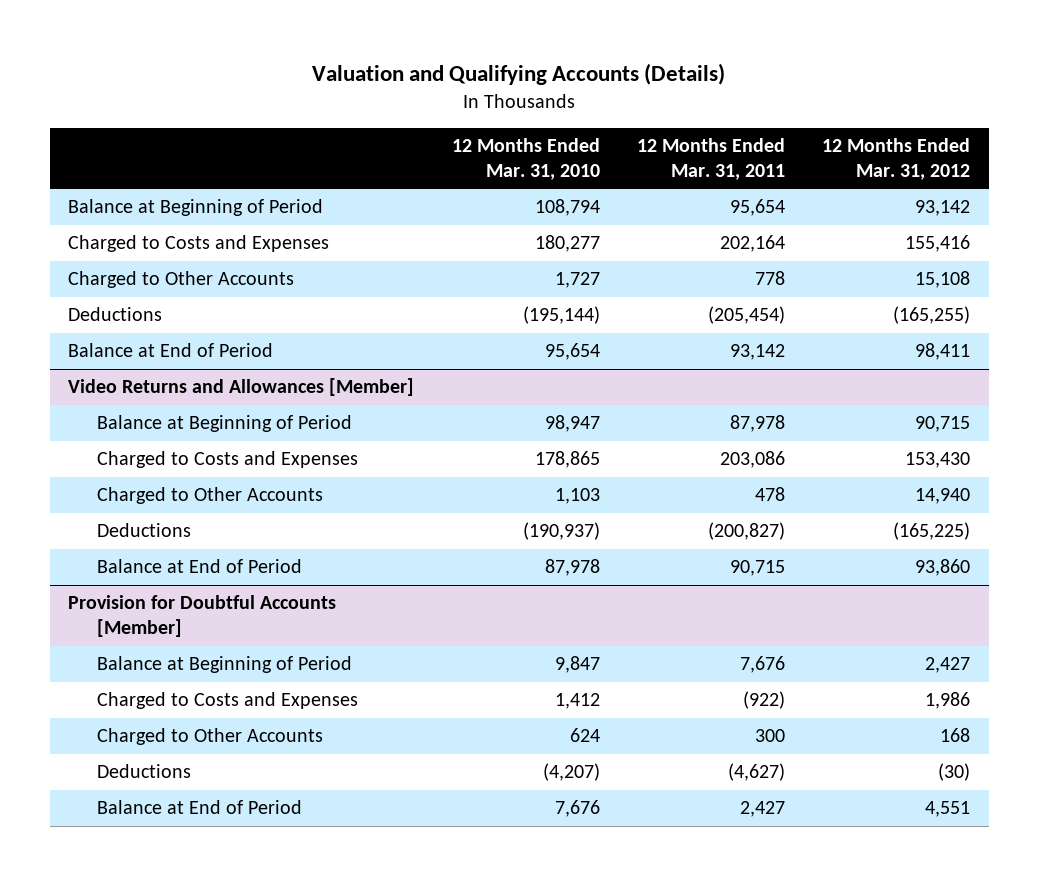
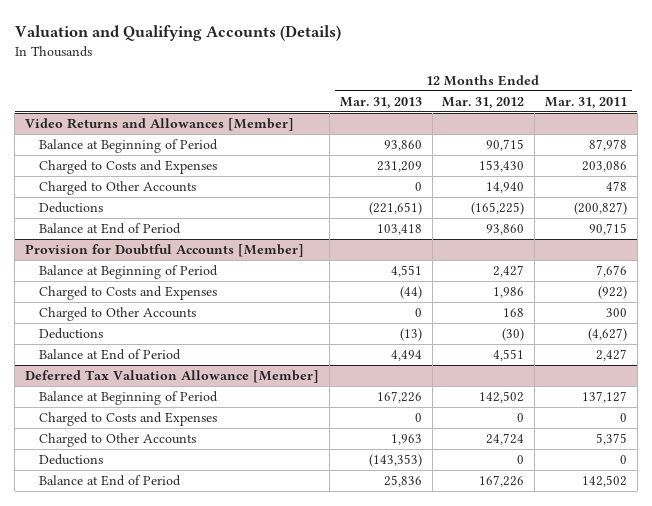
- | 12 Months Ended Mar. 31, 2010 | 12 Months Ended Mar. 31, 2011 | 12 Months Ended Mar. 31, 2012
+ | 12 Months Ended Mar. 31, 2013 | 12 Months Ended Mar. 31, 2012 | 12 Months Ended Mar. 31, 2011
- Balance at Beginning of Period | 108,794 | 95,654 | 93,142
- Charged to Costs and Expenses | 180,277 | 202,164 | 155,416
- Charged to Other Accounts | 1,727 | 778 | 15,108
- Deductions | (195,144) | (205,454) | (165,255)
- Balance at End of Period | 95,654 | 93,142 | 98,411
+ Deferred Tax Valuation Allowance [Member]
+ Balance at Beginning of Period | 167,226 | 142,502 | 137,127
+ Charged to Costs and Expenses | 0 | 0 | 0
+ Charged to Other Accounts | 1,963 | 24,724 | 5,375
+ Deductions | (143,353) | 0 | 0
+ Balance at End of Period | 25,836 | 167,226 | 142,502

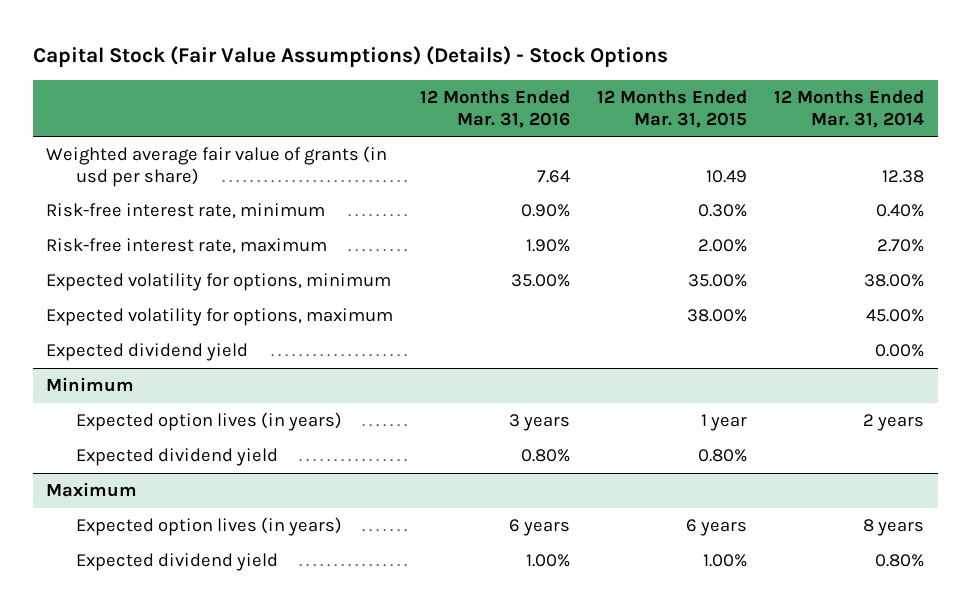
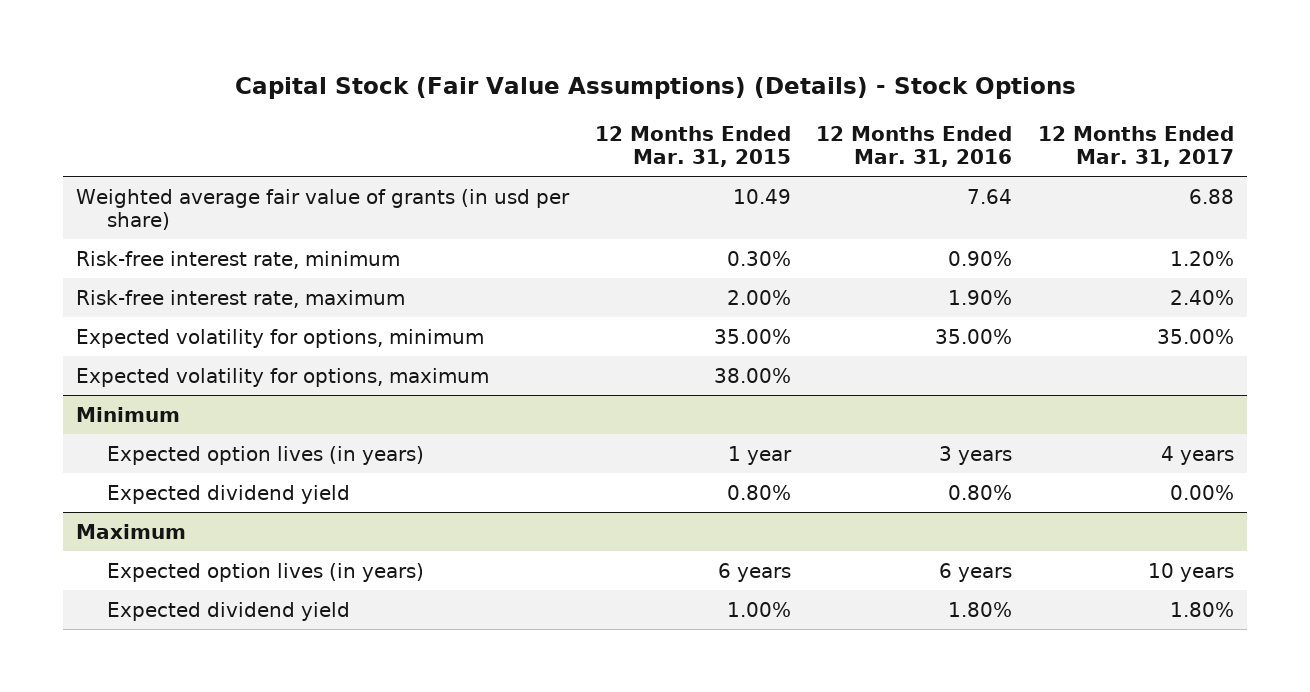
- | 12 Months Ended Mar. 31, 2016 | 12 Months Ended Mar. 31, 2015 | 12 Months Ended Mar. 31, 2014
+ | 12 Months Ended Mar. 31, 2015 | 12 Months Ended Mar. 31, 2016 | 12 Months Ended Mar. 31, 2017
- Expected dividend yield | | | 0.00%
@ Maximum
- Expected dividend yield | 1.00% | 1.00% | 0.80%
+ Expected dividend yield | 1.00% | 1.80% | 1.80%

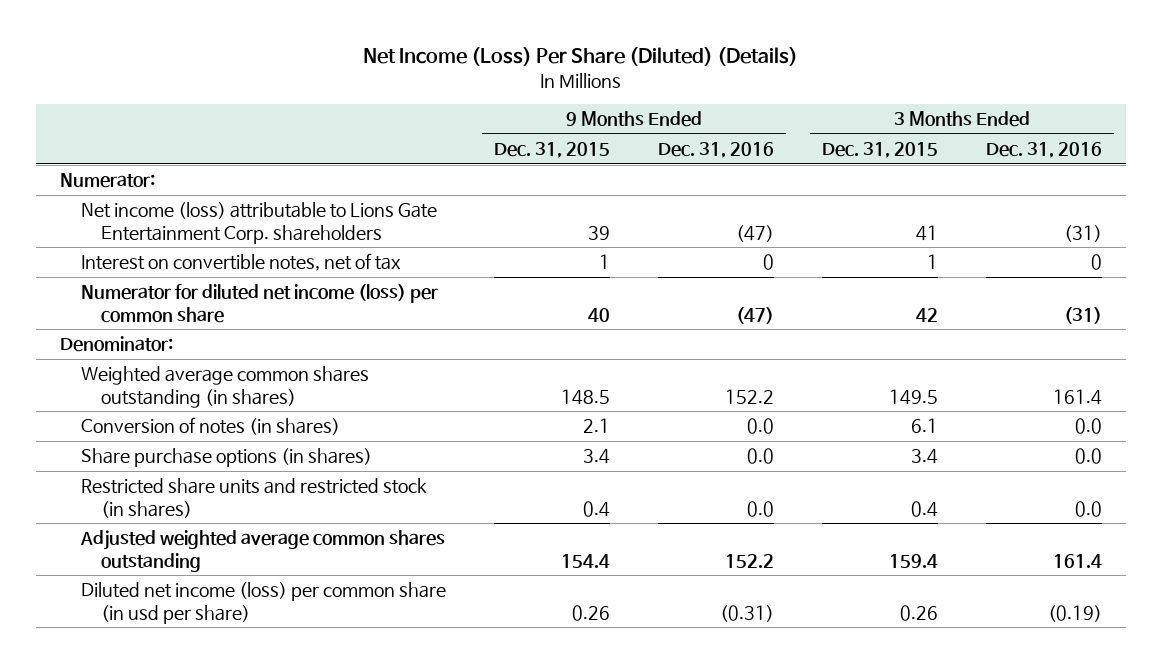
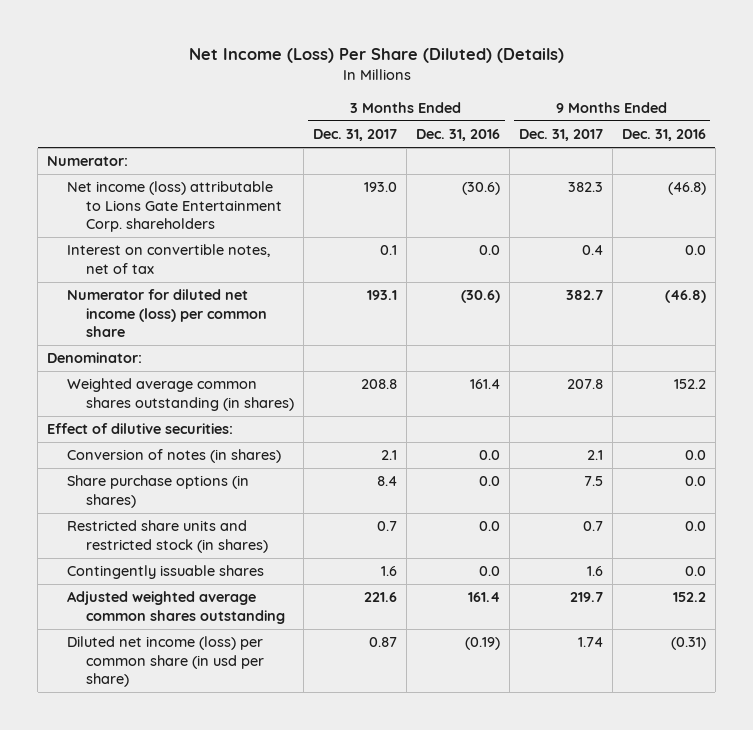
- | 9 Months Ended Dec. 31, 2015 | 9 Months Ended Dec. 31, 2016 | 3 Months Ended Dec. 31, 2015 | 3 Months Ended Dec. 31, 2016
+ | 3 Months Ended Dec. 31, 2017 | 3 Months Ended Dec. 31, 2016 | 9 Months Ended Dec. 31, 2017 | 9 Months Ended Dec. 31, 2016
- Net income (loss) attributable to Lions Gate Entertainment Corp. shareholders | 39 | (47) | 41 | (31)
- Interest on convertible notes, net of tax | 1 | 0 | 1 | 0
- Numerator for diluted net income (loss) per common share | 40 | (47) | 42 | (31)
+ Net income (loss) attributable to Lions Gate Entertainment Corp. shareholders | 193.0 | (30.6) | 382.3 | (46.8)
+ Interest on convertible notes, net of tax | 0.1 | 0.0 | 0.4 | 0.0
+ Numerator for diluted net income (loss) per common share | 193.1 | (30.6) | 382.7 | (46.8)
+ Effect of dilutive securities:
+ Contingently issuable shares | 1.6 | 0.0 | 1.6 | 0.0

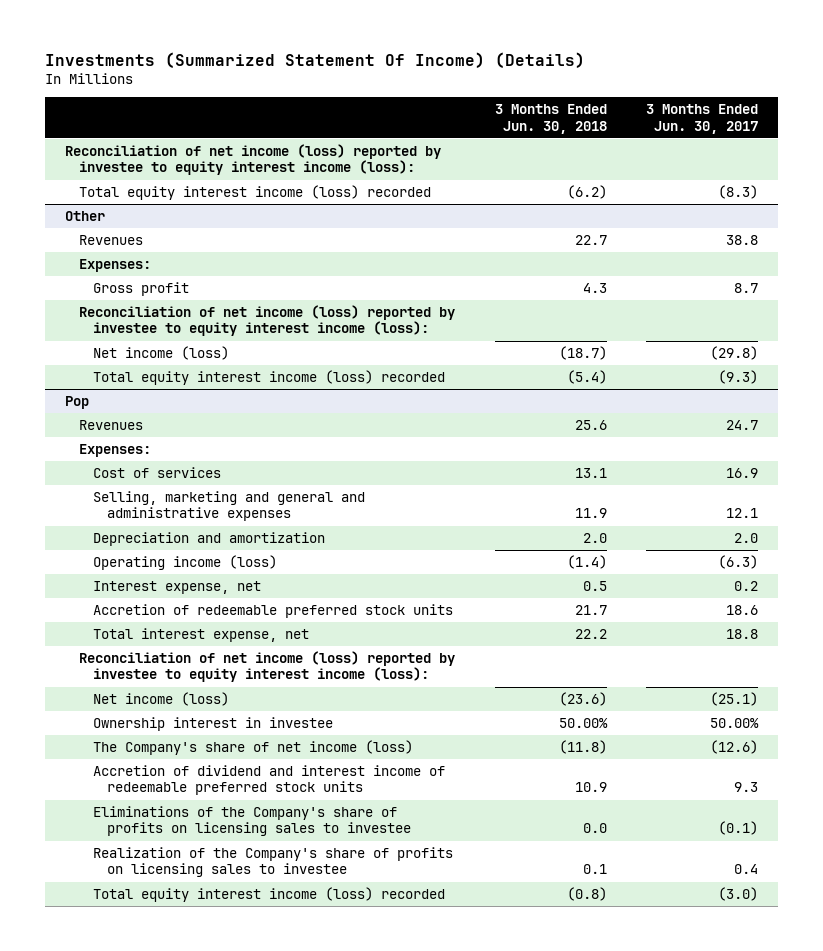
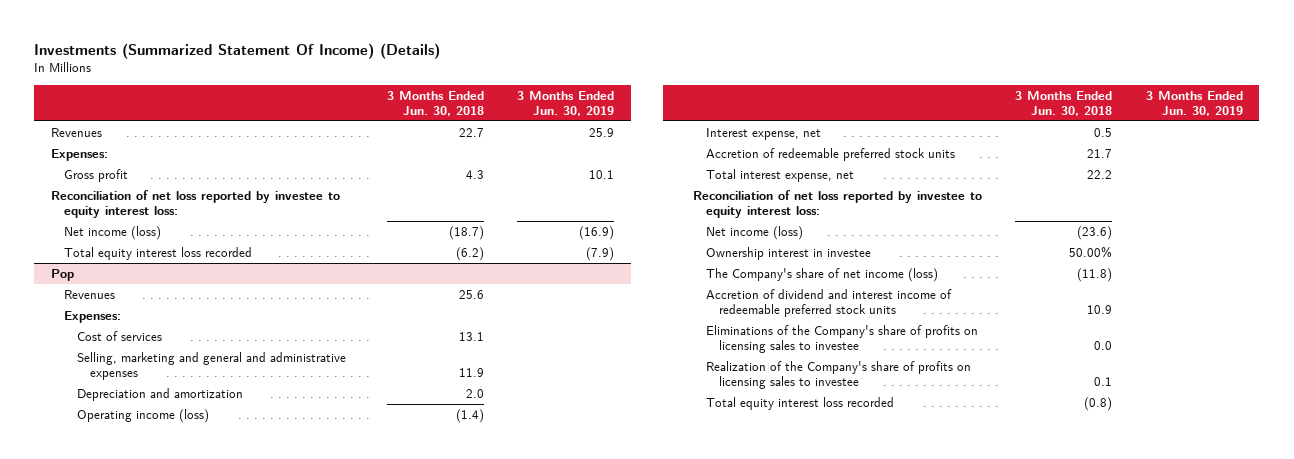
- | 3 Months Ended Jun. 30, 2018 | 3 Months Ended Jun. 30, 2017
+ | 3 Months Ended Jun. 30, 2018 | 3 Months Ended Jun. 30, 2019
- Reconciliation of net income (loss) reported by investee to equity interest income (loss):
- Total equity interest income (loss) recorded | (6.2) | (8.3)
- Other
- Reconciliation of net income (loss) reported by investee to equity interest income (loss):
+ Reconciliation of net loss reported by investee to equity interest loss:
- Total equity interest income (loss) recorded | (5.4) | (9.3)
+ Total equity interest loss recorded | (6.2) | (7.9)
@ Pop
- Reconciliation of net income (loss) reported by investee to equity interest income (loss):
+ Reconciliation of net loss reported by investee to equity interest loss:
- Total equity interest income (loss) recorded | (0.8) | (3.0)
+ Total equity interest loss recorded | (0.8) |

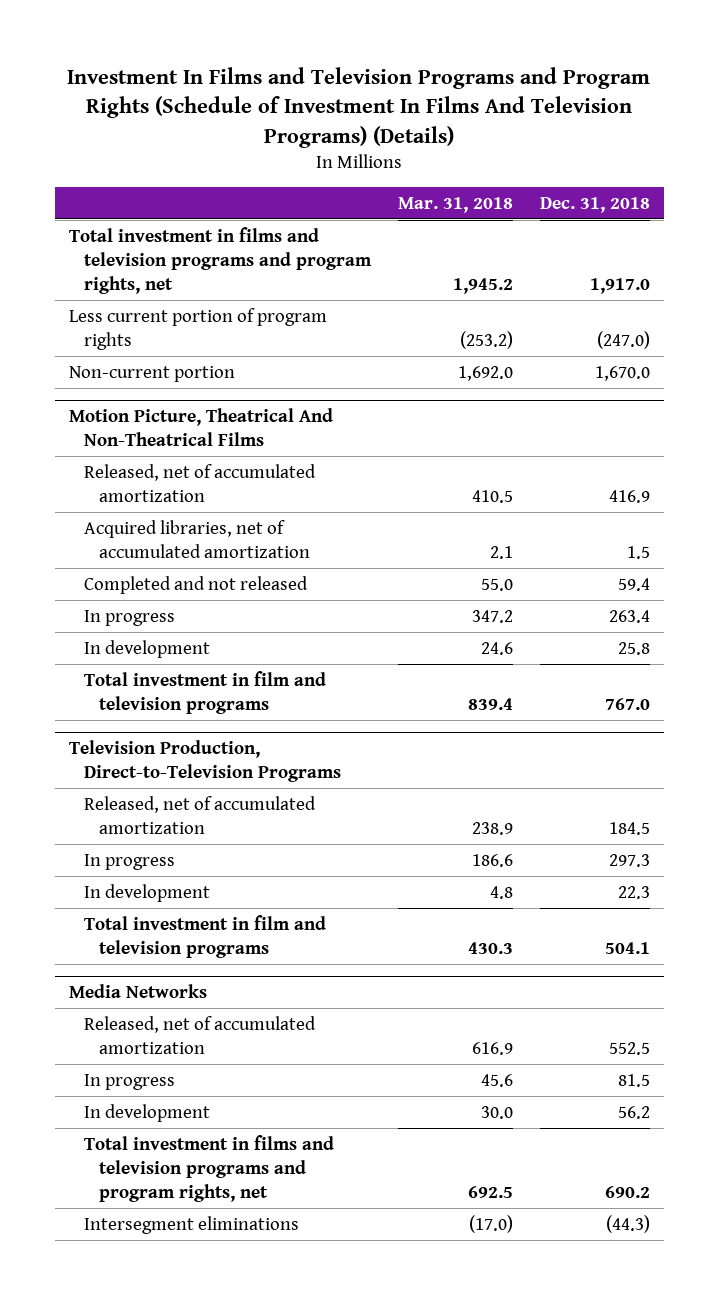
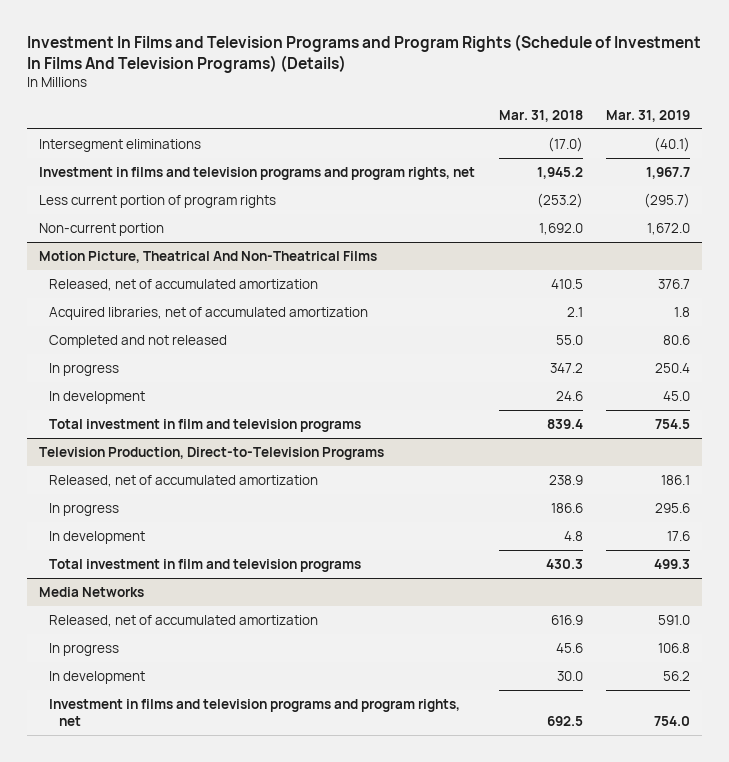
- | Mar. 31, 2018 | Dec. 31, 2018
+ | Mar. 31, 2018 | Mar. 31, 2019
- Total investment in films and television programs and program rights, net | 1,945.2 | 1,917.0
+ Intersegment eliminations | (17.0) | (40.1)
+ Investment in films and television programs and program rights, net | 1,945.2 | 1,967.7
@ Media Networks
- Total investment in films and television programs and program rights, net | 692.5 | 690.2
- Intersegment eliminations | (17.0) | (44.3)
+ Investment in films and television programs and program rights, net | 692.5 | 754.0

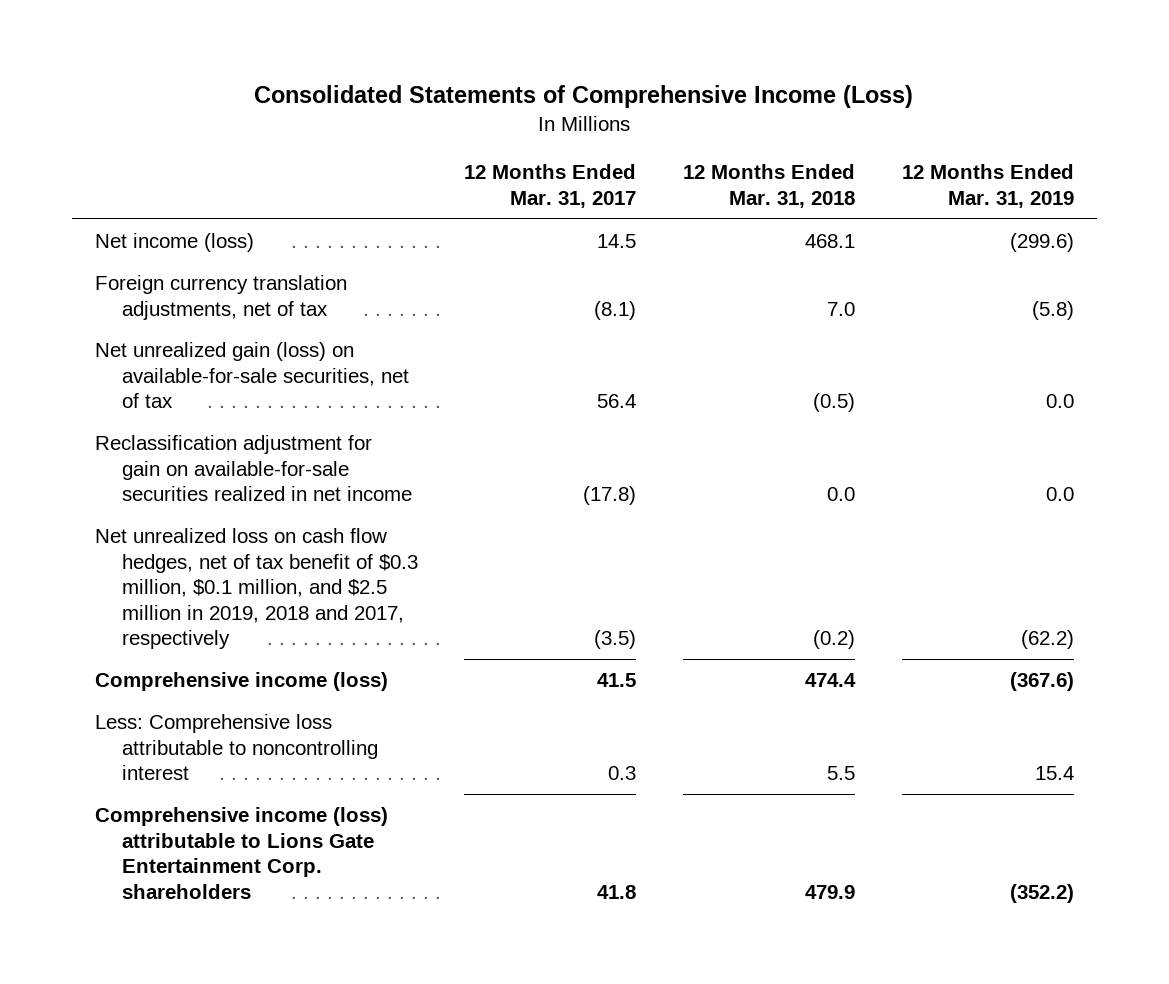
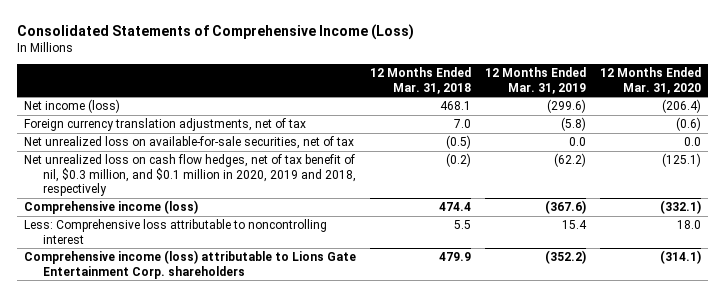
- | 12 Months Ended Mar. 31, 2017 | 12 Months Ended Mar. 31, 2018 | 12 Months Ended Mar. 31, 2019
+ | 12 Months Ended Mar. 31, 2018 | 12 Months Ended Mar. 31, 2019 | 12 Months Ended Mar. 31, 2020
- Net unrealized gain (loss) on available-for-sale securities, net of tax | 56.4 | (0.5) | 0.0
- Reclassification adjustment for gain on available-for-sale securities realized in net income | (17.8) | 0.0 | 0.0
- Net unrealized loss on cash flow hedges, net of tax benefit of $0.3 million, $0.1 million, and $2.5 million in 2019, 2018 and 2017, respectively | (3.5) | (0.2) | (62.2)
+ Net unrealized loss on available-for-sale securities, net of tax | (0.5) | 0.0 | 0.0
+ Net unrealized loss on cash flow hedges, net of tax benefit of nil, $0.3 million, and $0.1 million in 2020, 2019 and 2018, respectively | (0.2) | (62.2) | (125.1)

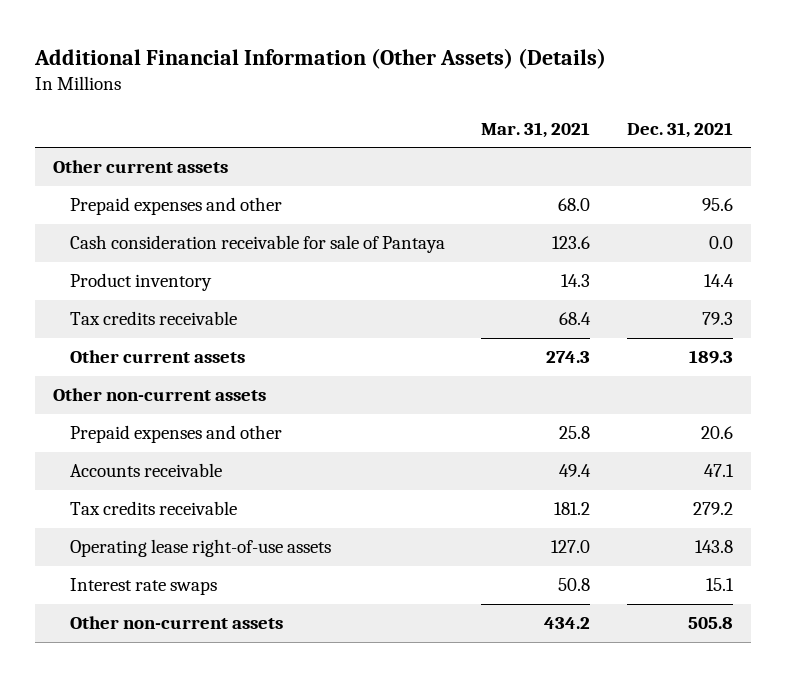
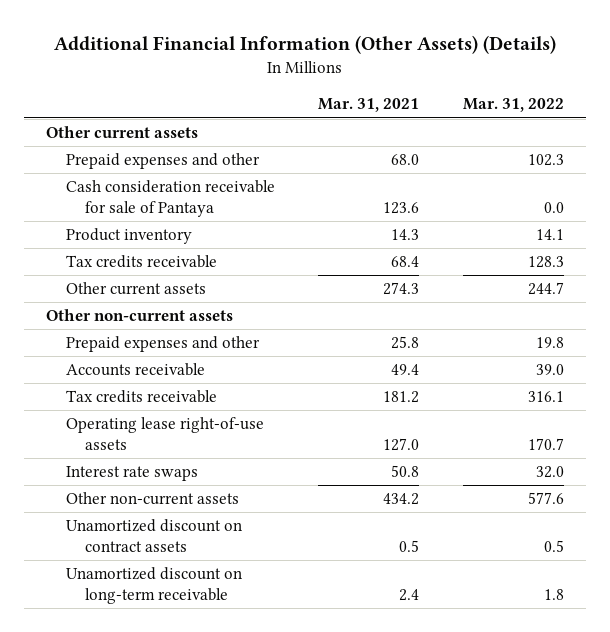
- | Mar. 31, 2021 | Dec. 31, 2021
+ | Mar. 31, 2021 | Mar. 31, 2022
+ Unamortized discount on contract assets | 0.5 | 0.5
+ Unamortized discount on long-term receivable | 2.4 | 1.8

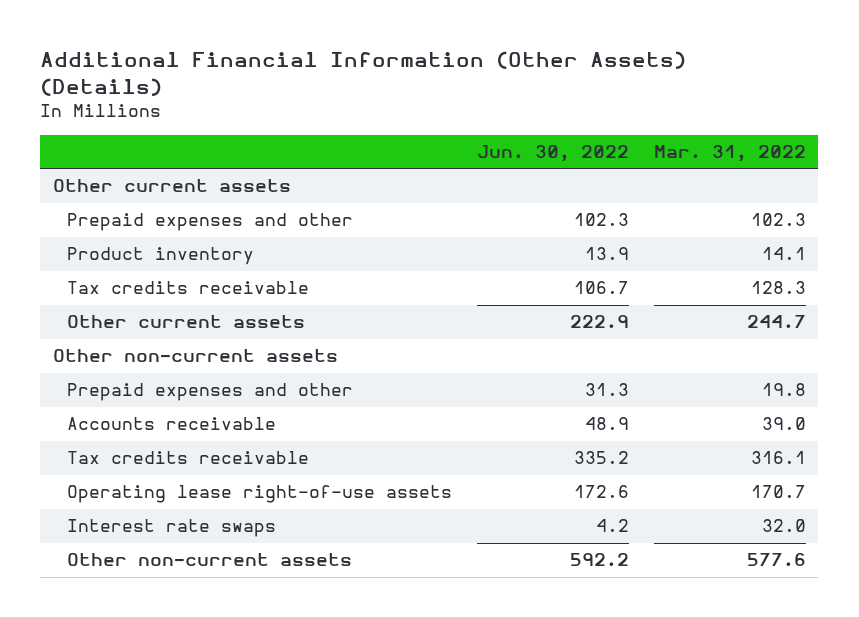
- | Mar. 31, 2021 | Mar. 31, 2022
+ | Jun. 30, 2022 | Mar. 31, 2022
- Cash consideration receivable for sale of Pantaya | 123.6 | 0.0
- Unamortized discount on contract assets | 0.5 | 0.5
- Unamortized discount on long-term receivable | 2.4 | 1.8

